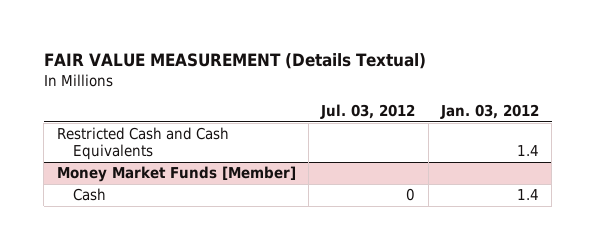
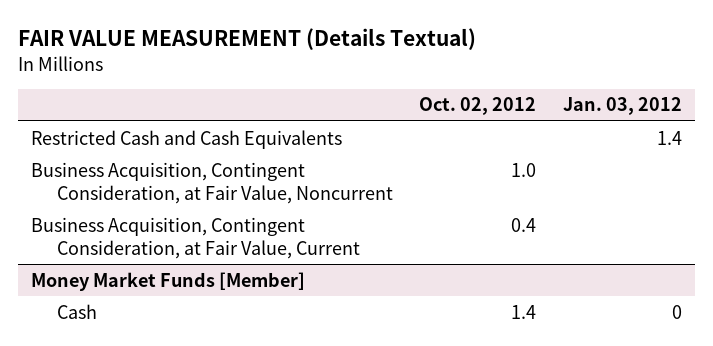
- | Jul. 03, 2012 | Jan. 03, 2012
+ | Oct. 02, 2012 | Jan. 03, 2012
+ Business Acquisition, Contingent Consideration, at Fair Value, Noncurrent | 1.0 |
+ Business Acquisition, Contingent Consideration, at Fair Value, Current | 0.4 |
@ Money Market Funds [Member]
- Cash | 0 | 1.4
+ Cash | 1.4 | 0

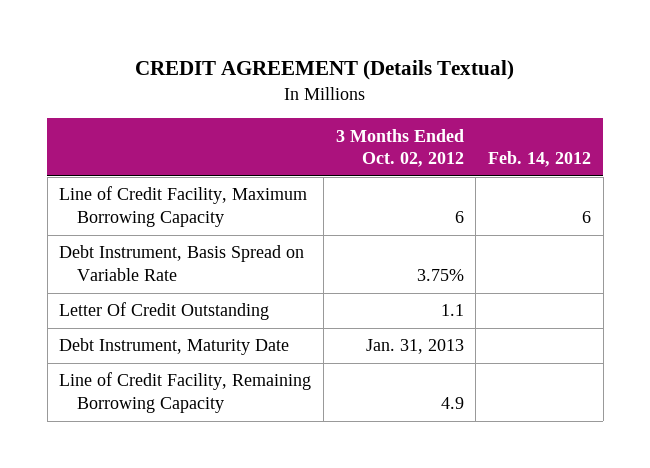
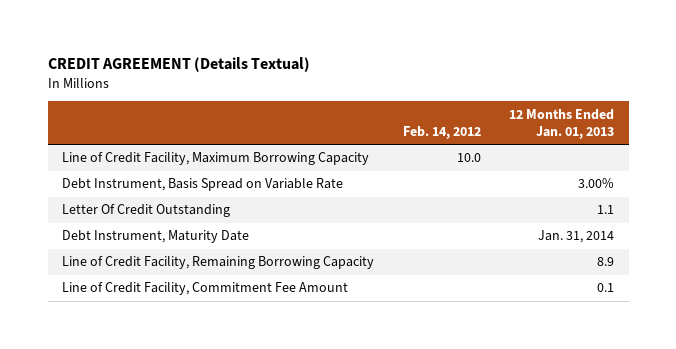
- | 3 Months Ended Oct. 02, 2012 | Feb. 14, 2012
+ | Feb. 14, 2012 | 12 Months Ended Jan. 01, 2013
- Line of Credit Facility, Maximum Borrowing Capacity | 6 | 6
+ Line of Credit Facility, Maximum Borrowing Capacity | 10.0 |
+ Line of Credit Facility, Commitment Fee Amount | | 0.1

